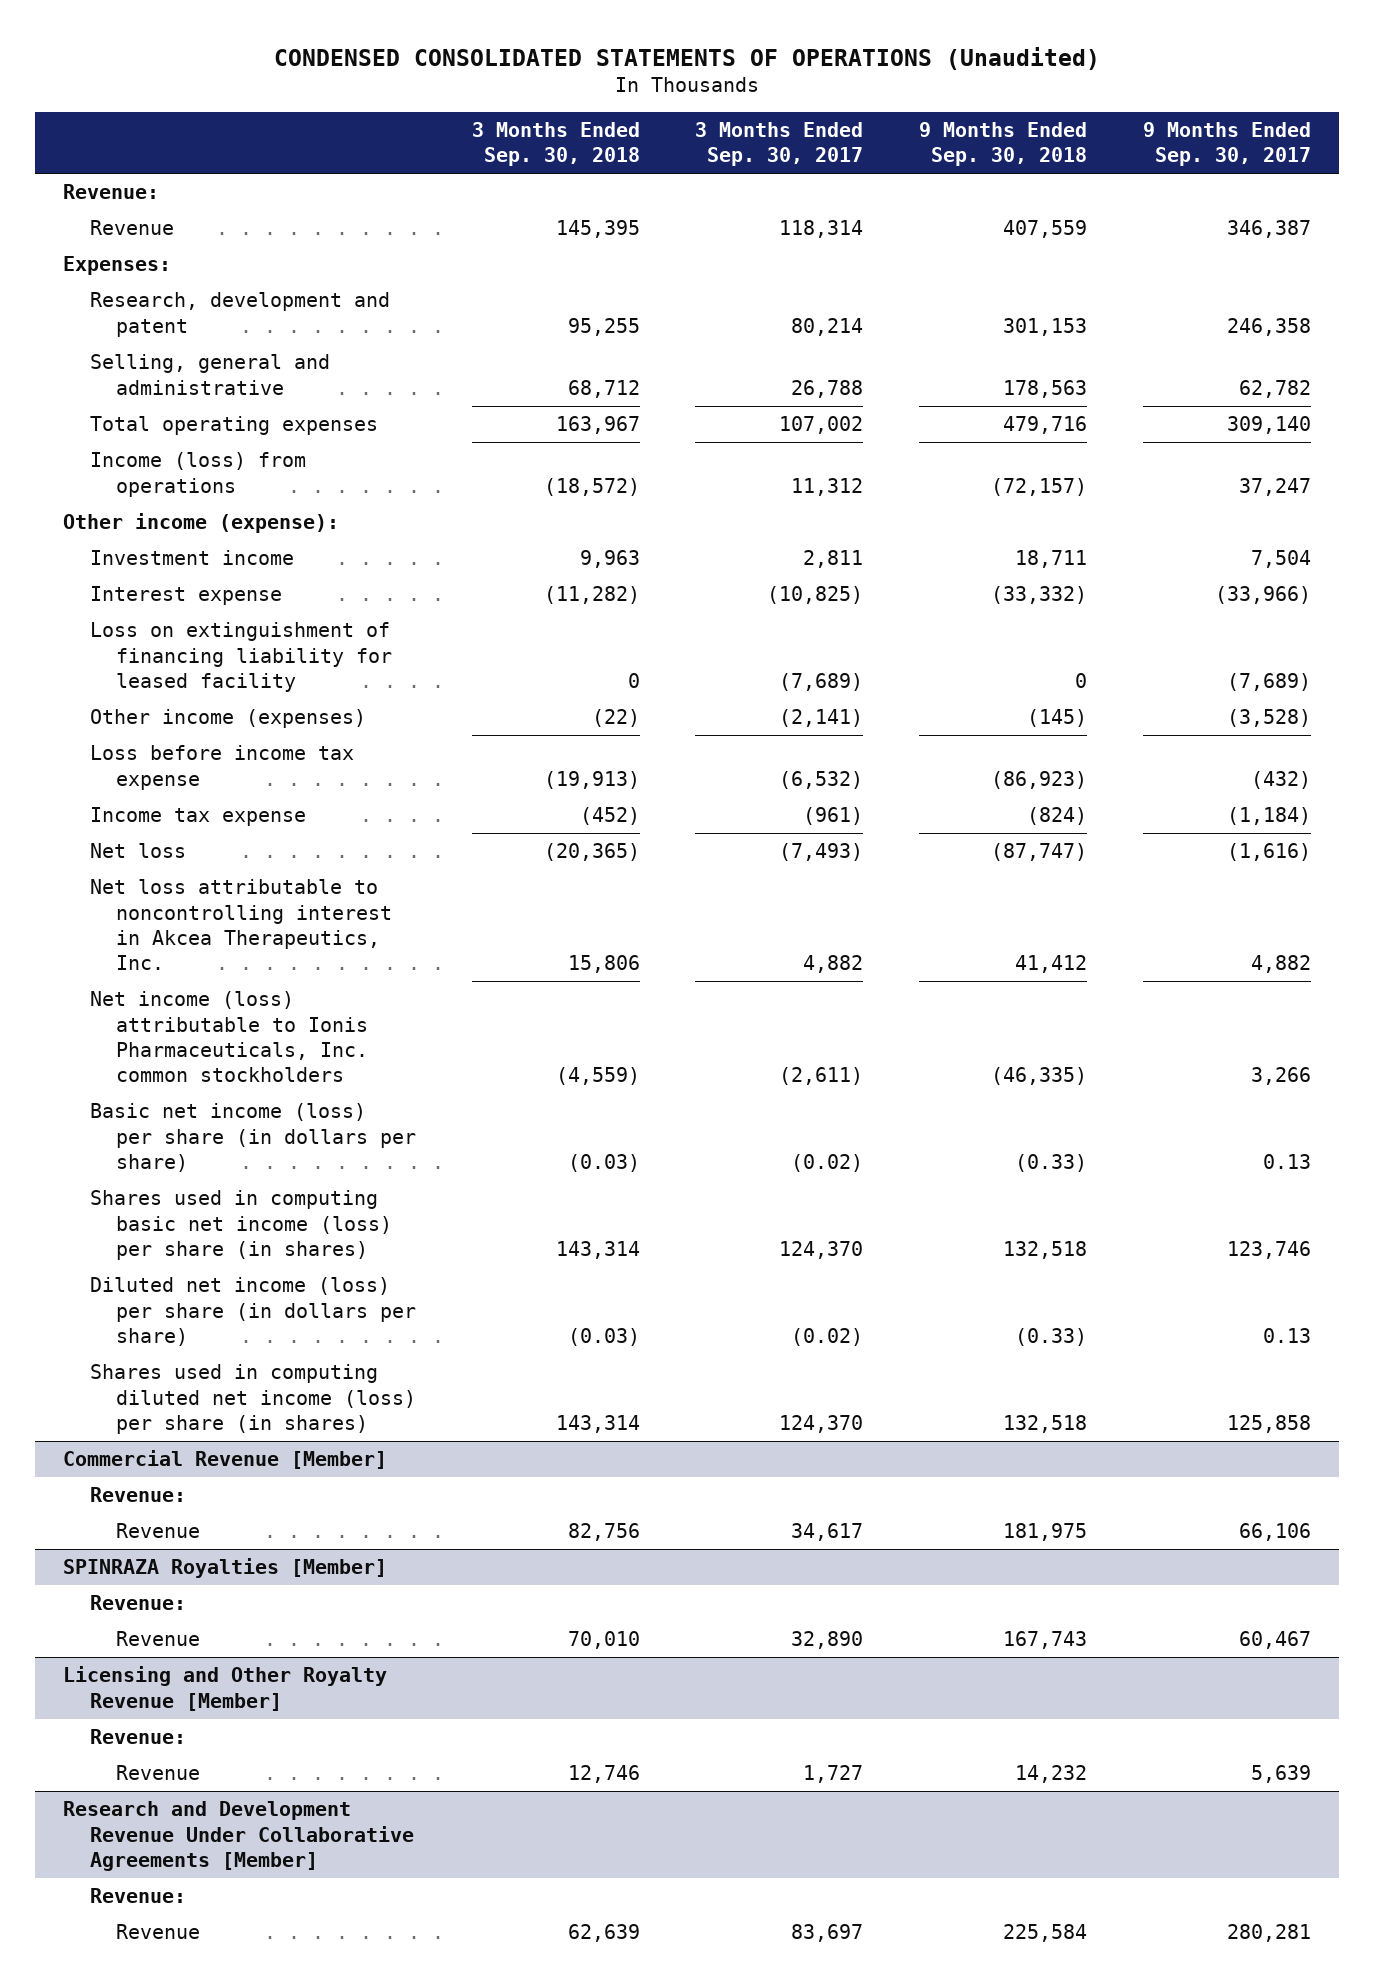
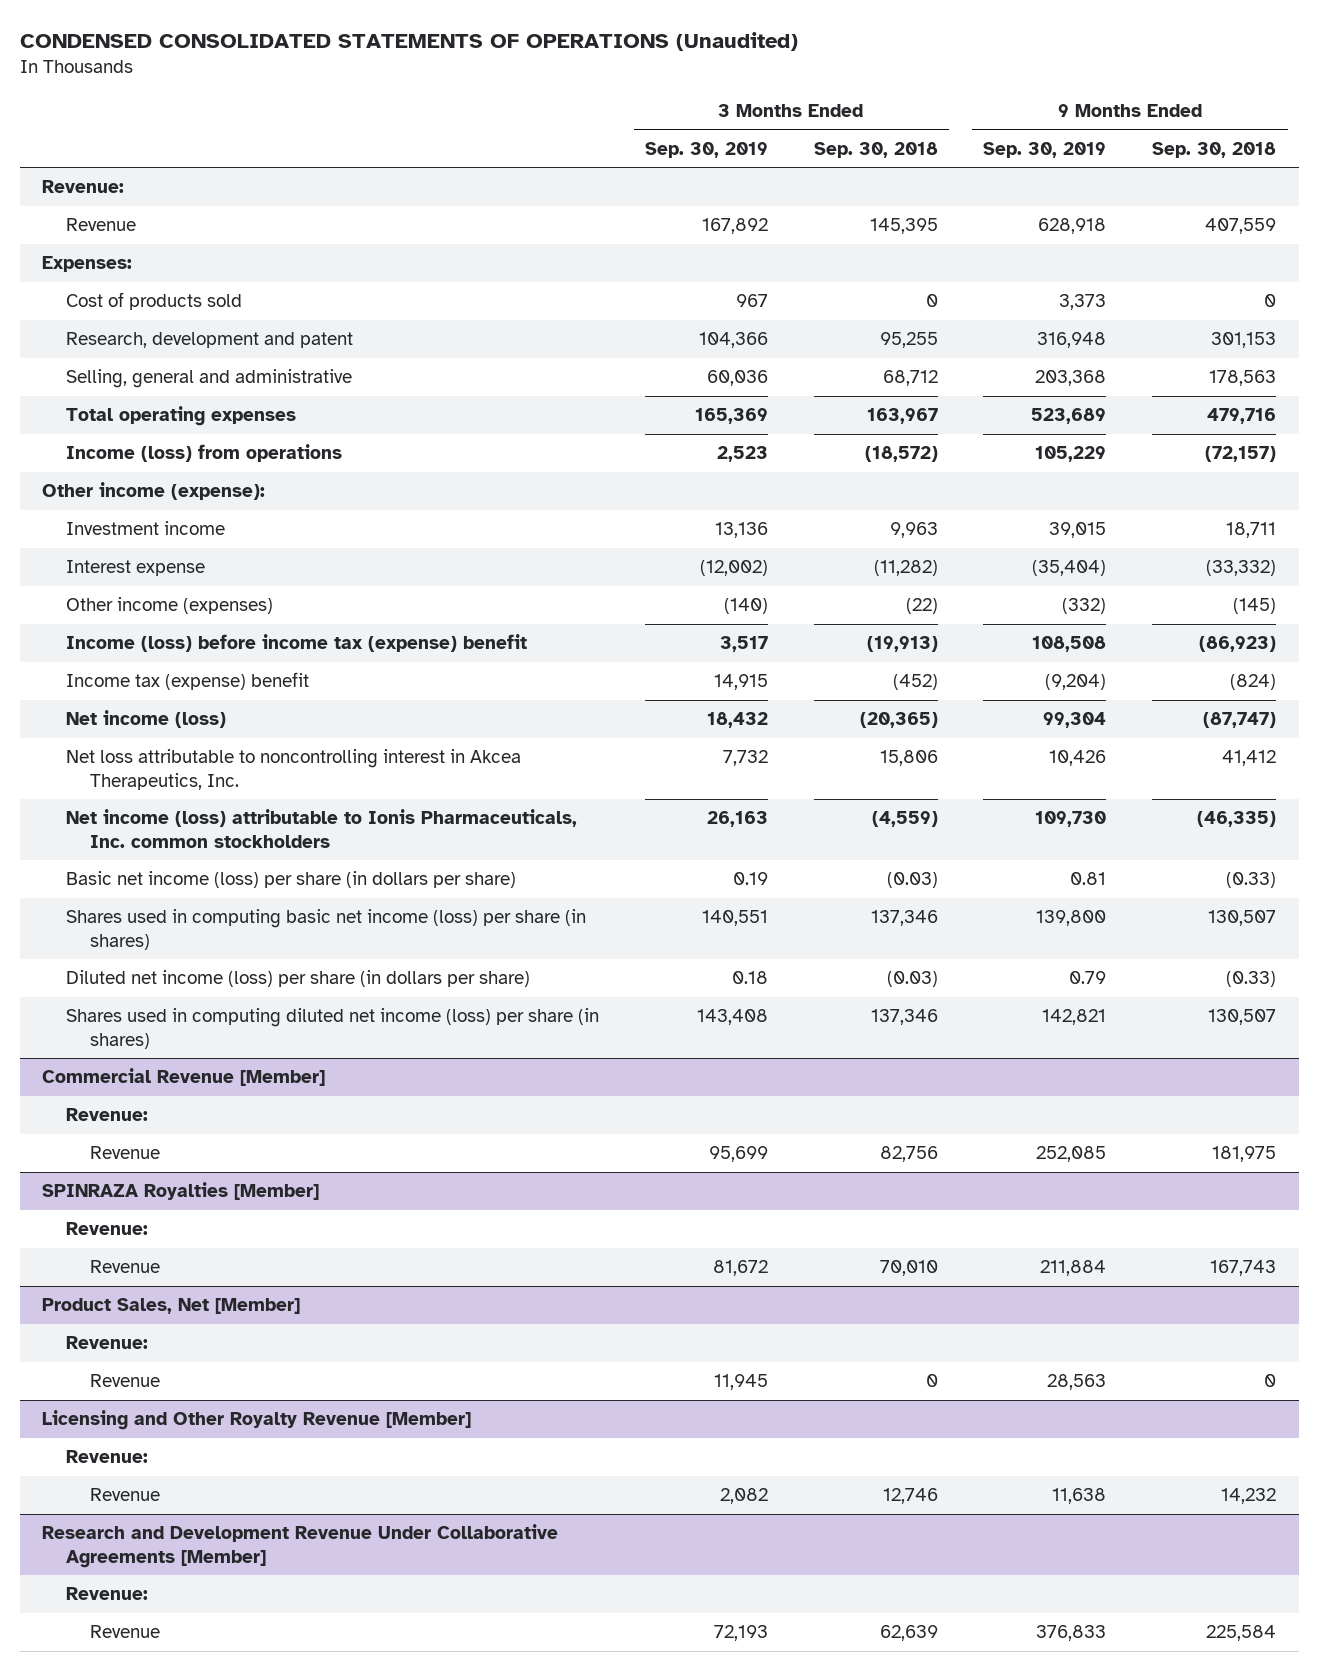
- | 3 Months Ended Sep. 30, 2018 | 3 Months Ended Sep. 30, 2017 | 9 Months Ended Sep. 30, 2018 | 9 Months Ended Sep. 30, 2017
+ | 3 Months Ended Sep. 30, 2019 | 3 Months Ended Sep. 30, 2018 | 9 Months Ended Sep. 30, 2019 | 9 Months Ended Sep. 30, 2018
+ Cost of products sold | 967 | 0 | 3,373 | 0
- Loss on extinguishment of financing liability for leased facility | 0 | (7,689) | 0 | (7,689)
- Loss before income tax expense | (19,913) | (6,532) | (86,923) | (432)
- Income tax expense | (452) | (961) | (824) | (1,184)
- Net loss | (20,365) | (7,493) | (87,747) | (1,616)
+ Income (loss) before income tax (expense) benefit | 3,517 | (19,913) | 108,508 | (86,923)
+ Income tax (expense) benefit | 14,915 | (452) | (9,204) | (824)
+ Net income (loss) | 18,432 | (20,365) | 99,304 | (87,747)
- Shares used in computing basic net income (loss) per share (in shares) | 143,314 | 124,370 | 132,518 | 123,746
+ Shares used in computing basic net income (loss) per share (in shares) | 140,551 | 137,346 | 139,800 | 130,507
- Shares used in computing diluted net income (loss) per share (in shares) | 143,314 | 124,370 | 132,518 | 125,858
+ Shares used in computing diluted net income (loss) per share (in shares) | 143,408 | 137,346 | 142,821 | 130,507
+ Product Sales, Net [Member]
+ Revenue:
+ Revenue | 11,945 | 0 | 28,563 | 0

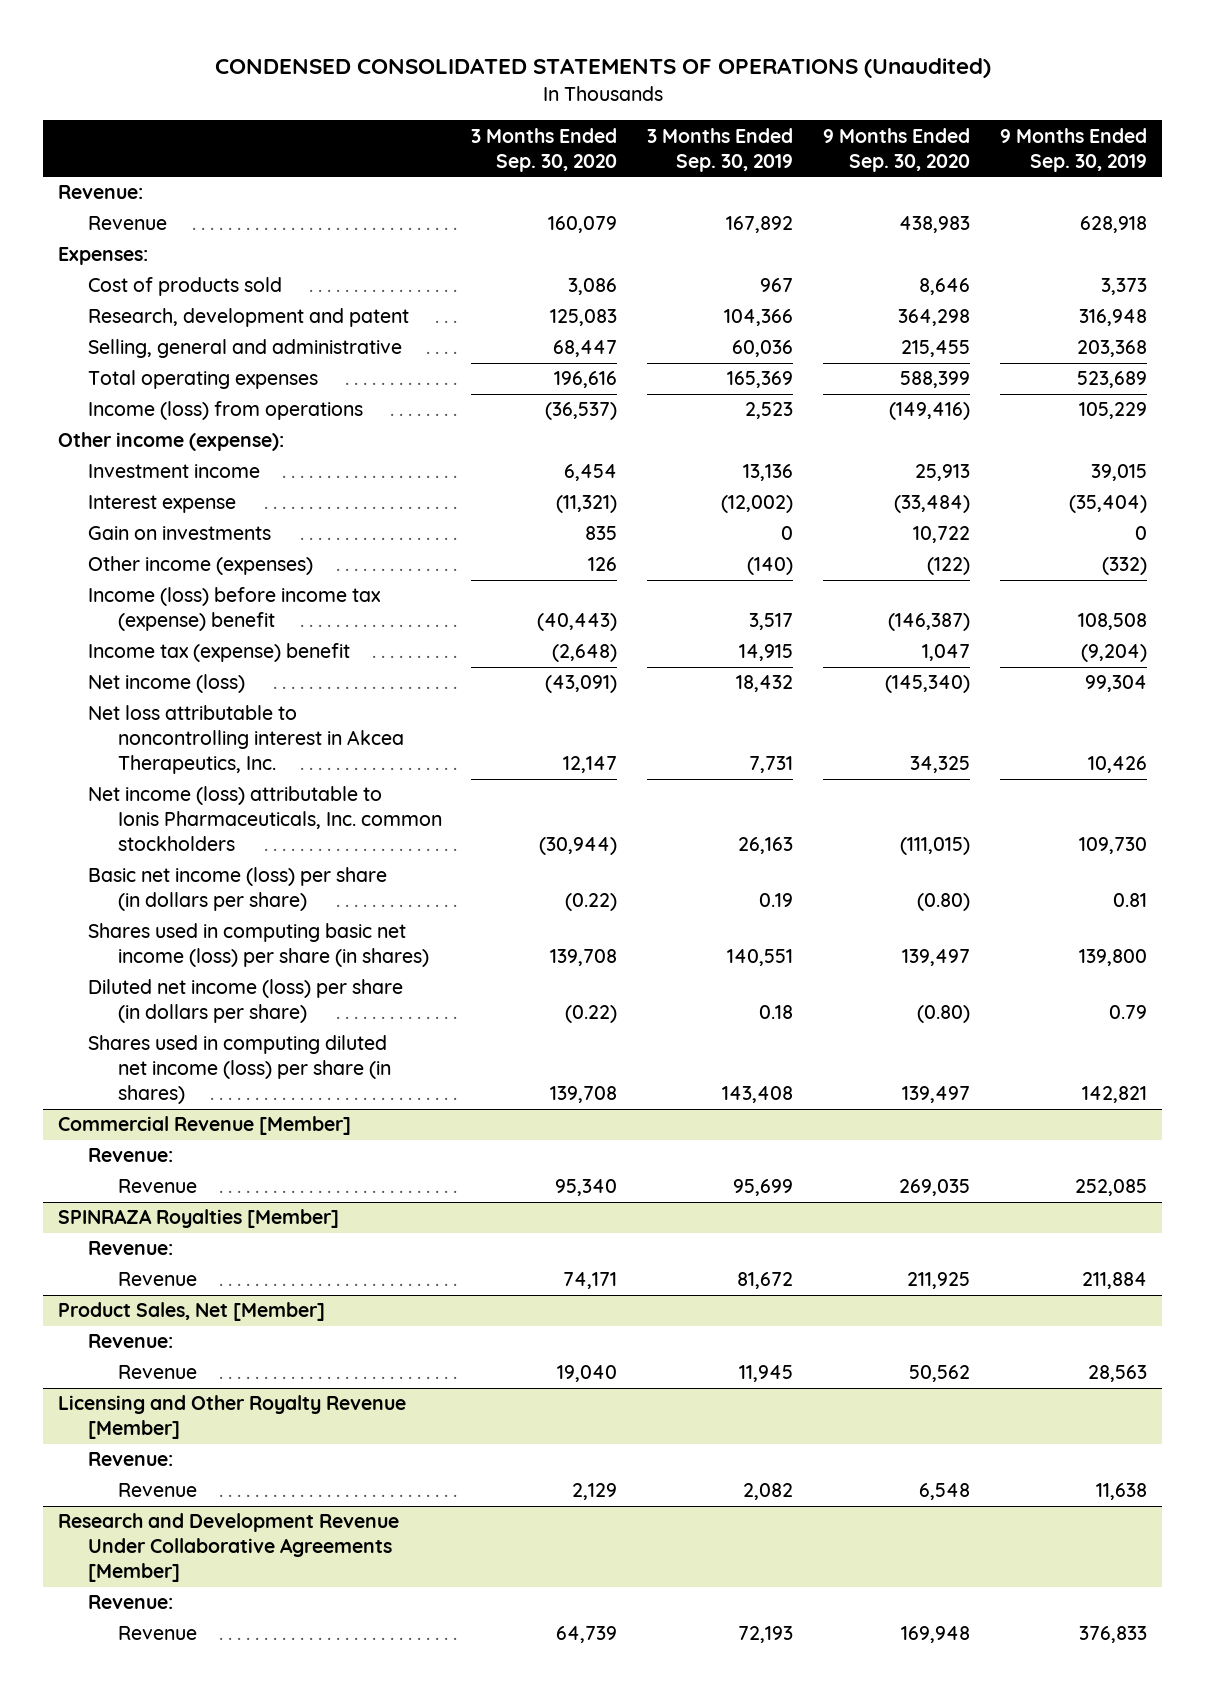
- | 3 Months Ended Sep. 30, 2019 | 3 Months Ended Sep. 30, 2018 | 9 Months Ended Sep. 30, 2019 | 9 Months Ended Sep. 30, 2018
+ | 3 Months Ended Sep. 30, 2020 | 3 Months Ended Sep. 30, 2019 | 9 Months Ended Sep. 30, 2020 | 9 Months Ended Sep. 30, 2019
+ Gain on investments | 835 | 0 | 10,722 | 0
- Net loss attributable to noncontrolling interest in Akcea Therapeutics, Inc. | 7,732 | 15,806 | 10,426 | 41,412
+ Net loss attributable to noncontrolling interest in Akcea Therapeutics, Inc. | 12,147 | 7,731 | 34,325 | 10,426

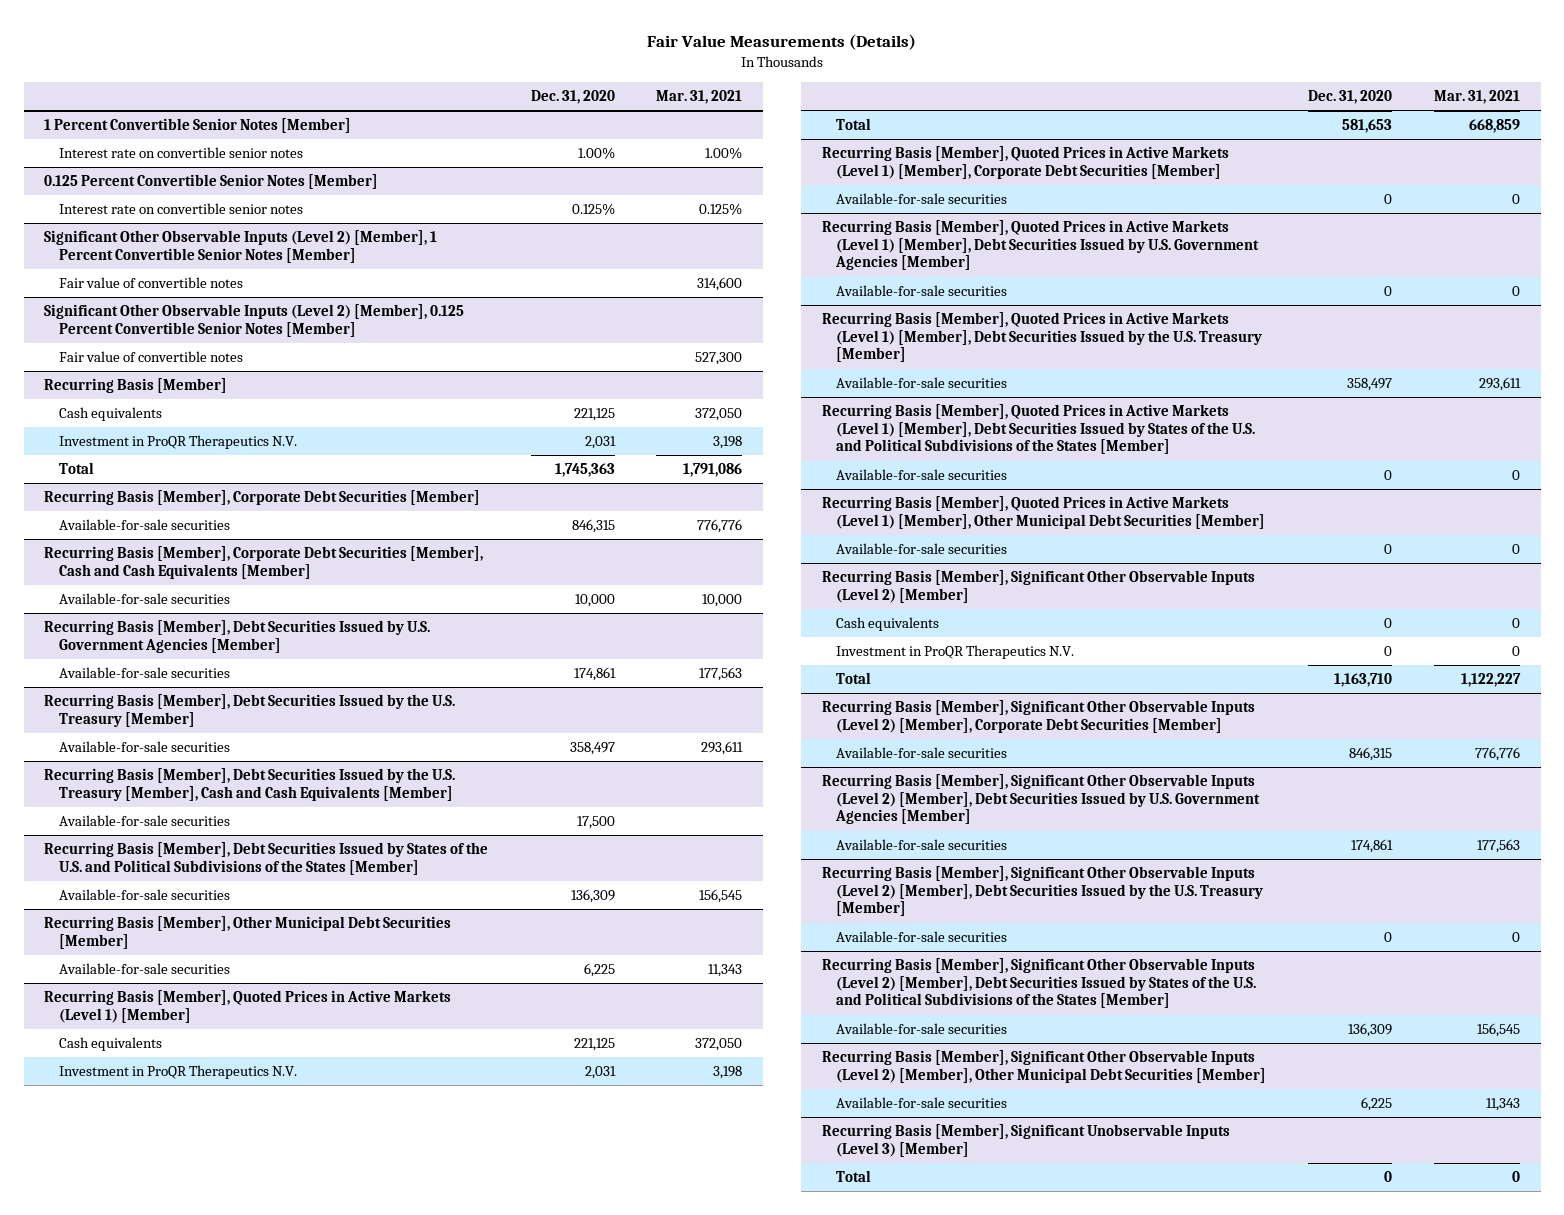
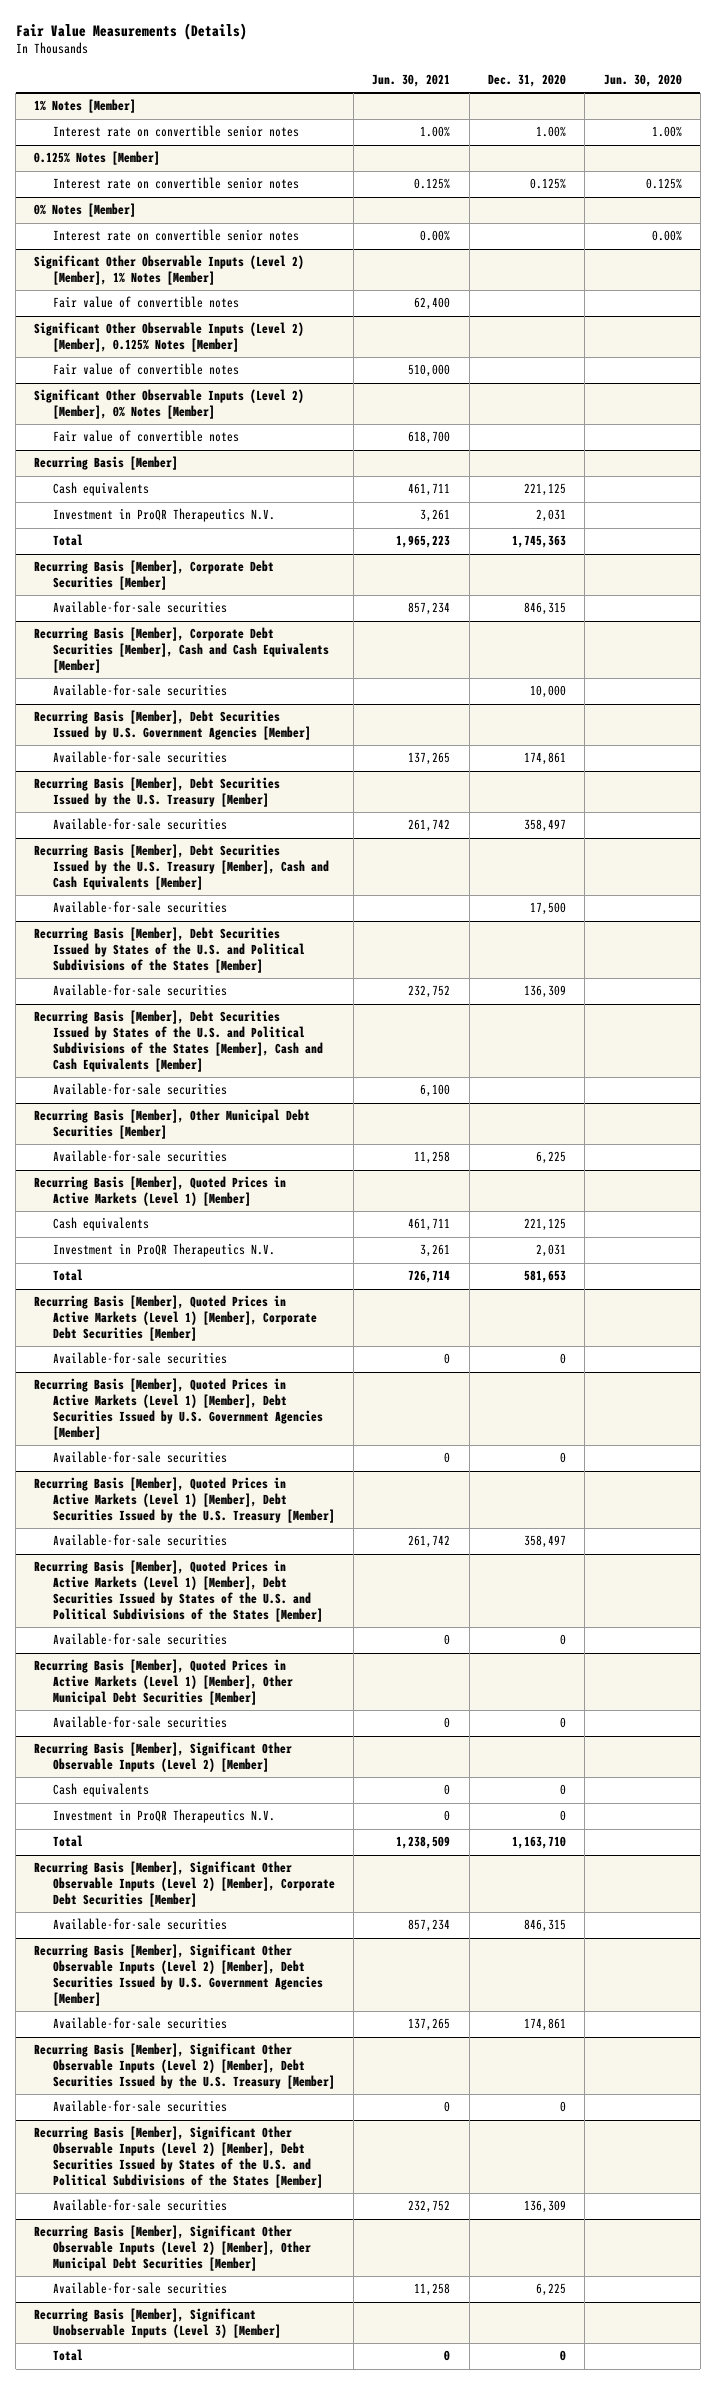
- | Dec. 31, 2020 | Mar. 31, 2021
+ | Jun. 30, 2021 | Dec. 31, 2020 | Jun. 30, 2020
- 1 Percent Convertible Senior Notes [Member]
+ 1% Notes [Member]
- 0.125 Percent Convertible Senior Notes [Member]
+ 0.125% Notes [Member]
- Significant Other Observable Inputs (Level 2) [Member], 1 Percent Convertible Senior Notes [Member]
+ 0% Notes [Member]
+ Interest rate on convertible senior notes | 0.00% | | 0.00%
+ Significant Other Observable Inputs (Level 2) [Member], 1% Notes [Member]
- Significant Other Observable Inputs (Level 2) [Member], 0.125 Percent Convertible Senior Notes [Member]
+ Significant Other Observable Inputs (Level 2) [Member], 0.125% Notes [Member]
+ Significant Other Observable Inputs (Level 2) [Member], 0% Notes [Member]
+ Fair value of convertible notes | 618,700 | |
+ Recurring Basis [Member], Debt Securities Issued by States of the U.S. and Political Subdivisions of the States [Member], Cash and Cash Equivalents [Member]
+ Available-for-sale securities | 6,100 | |

